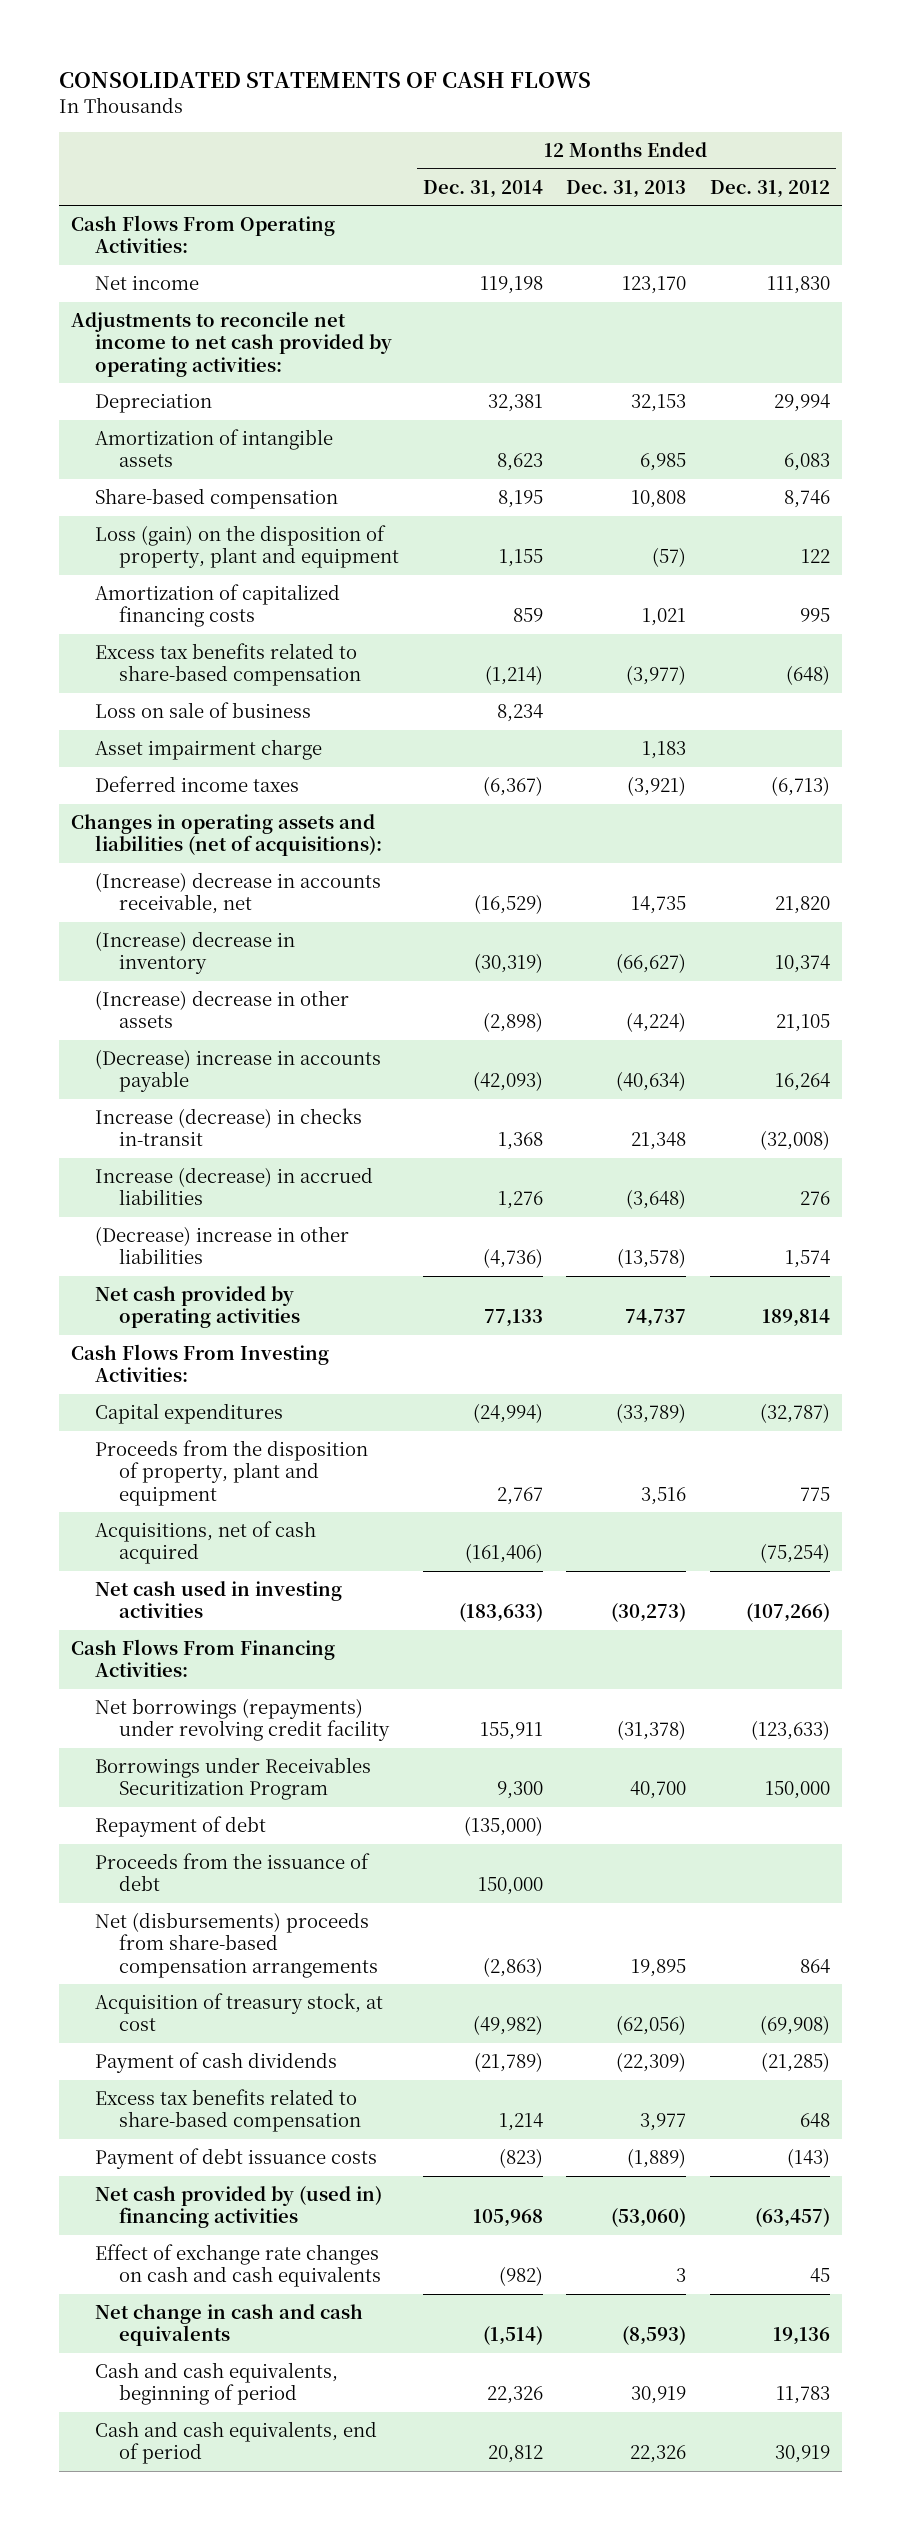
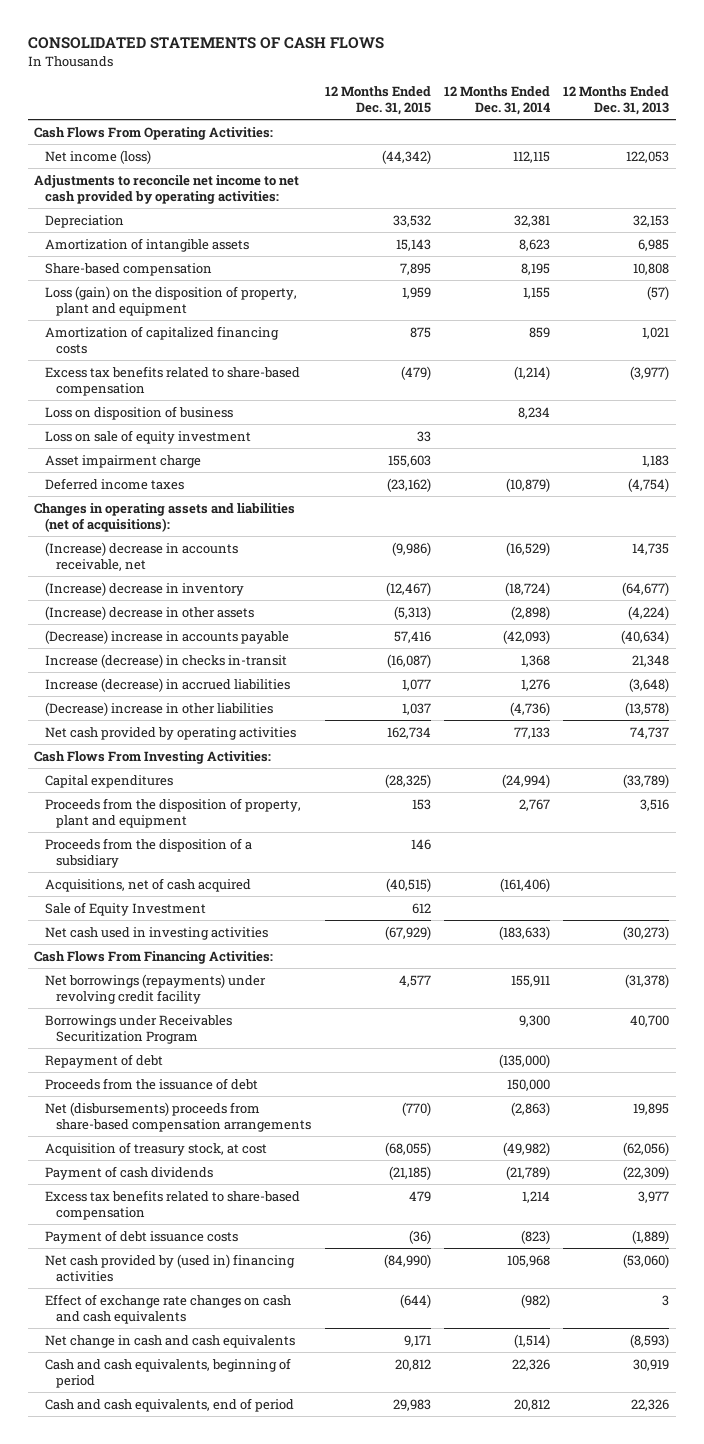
- | 12 Months Ended Dec. 31, 2014 | 12 Months Ended Dec. 31, 2013 | 12 Months Ended Dec. 31, 2012
+ | 12 Months Ended Dec. 31, 2015 | 12 Months Ended Dec. 31, 2014 | 12 Months Ended Dec. 31, 2013
- Net income | 119,198 | 123,170 | 111,830
+ Net income (loss) | (44,342) | 112,115 | 122,053
- Loss on sale of business | 8,234 | |
+ Loss on disposition of business | | 8,234 |
+ Loss on sale of equity investment | 33 | |
- Deferred income taxes | (6,367) | (3,921) | (6,713)
+ Deferred income taxes | (23,162) | (10,879) | (4,754)
- (Increase) decrease in inventory | (30,319) | (66,627) | 10,374
+ (Increase) decrease in inventory | (12,467) | (18,724) | (64,677)
+ Proceeds from the disposition of a subsidiary | 146 | |
+ Sale of Equity Investment | 612 | |

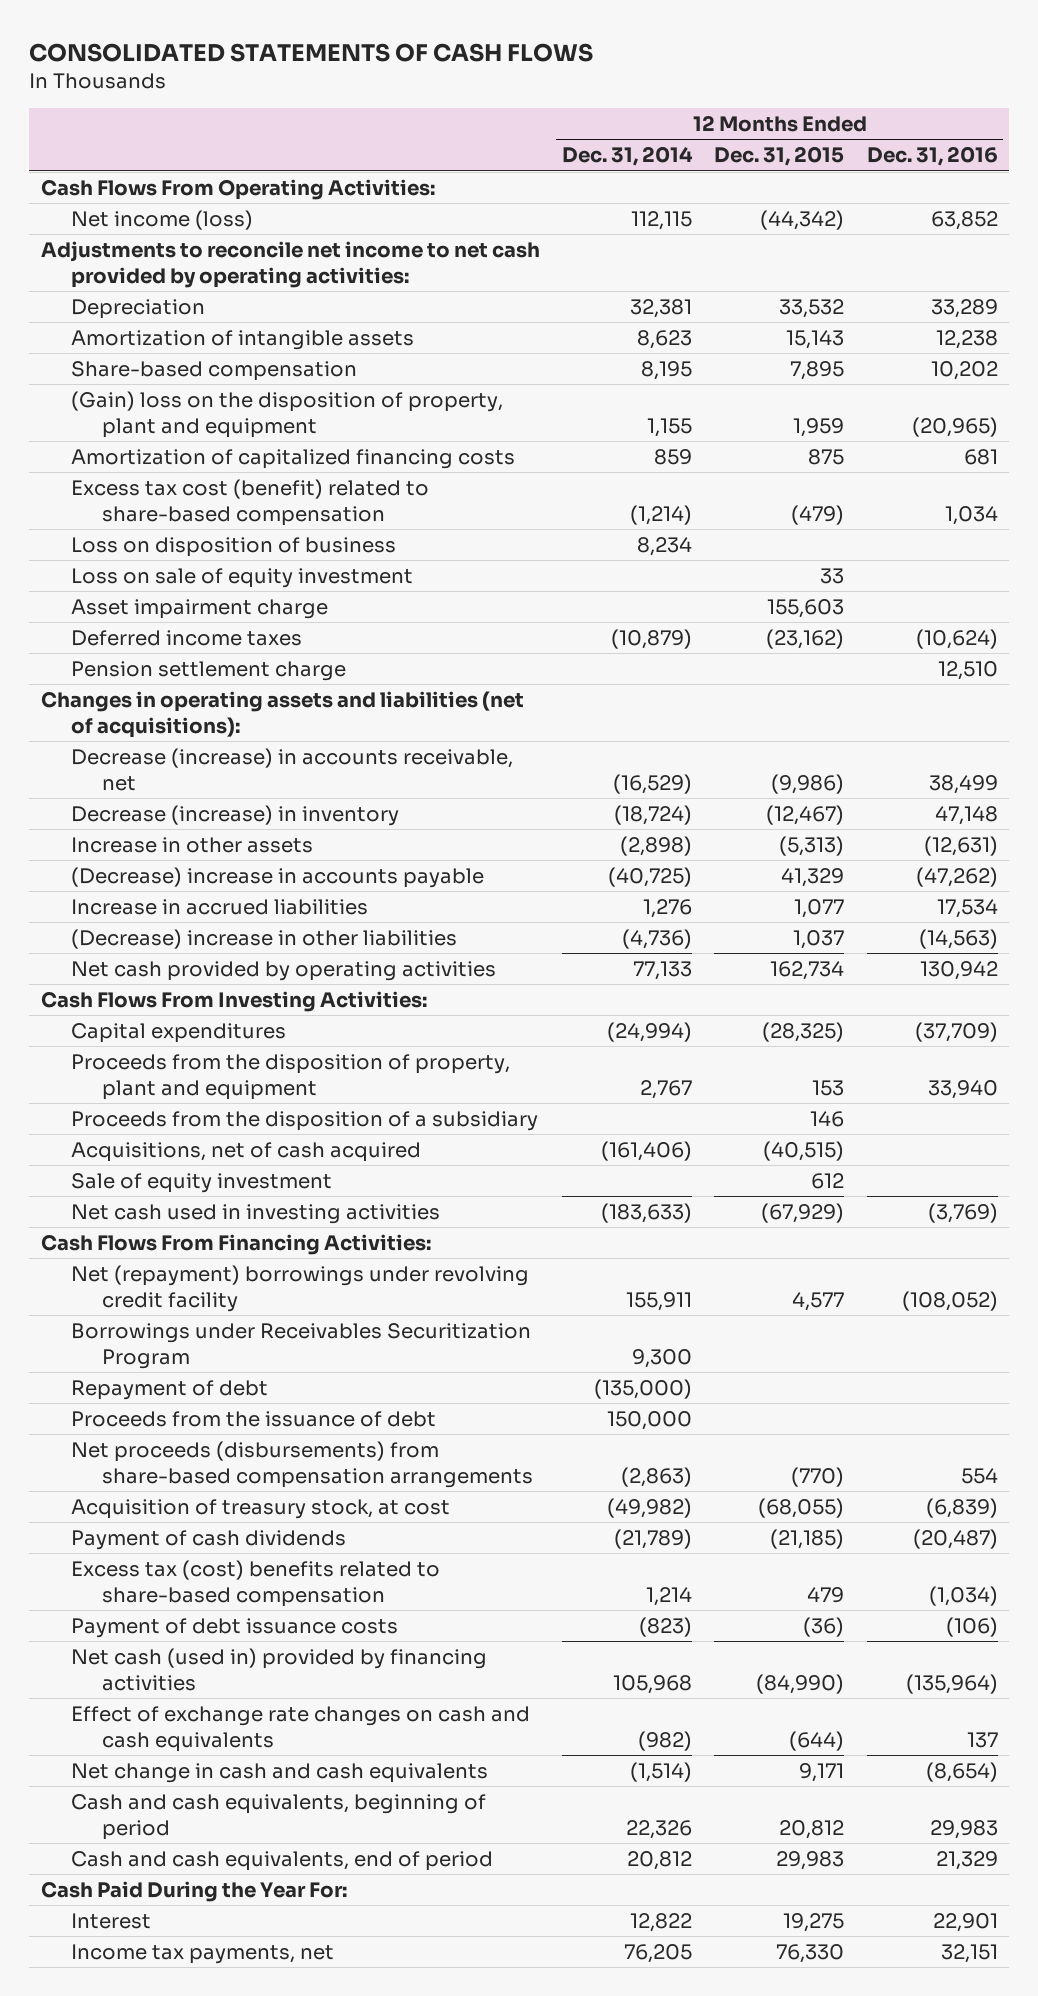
- | 12 Months Ended Dec. 31, 2015 | 12 Months Ended Dec. 31, 2014 | 12 Months Ended Dec. 31, 2013
+ | 12 Months Ended Dec. 31, 2014 | 12 Months Ended Dec. 31, 2015 | 12 Months Ended Dec. 31, 2016
- Loss (gain) on the disposition of property, plant and equipment | 1,959 | 1,155 | (57)
+ (Gain) loss on the disposition of property, plant and equipment | 1,155 | 1,959 | (20,965)
- Excess tax benefits related to share-based compensation | (479) | (1,214) | (3,977)
+ Excess tax cost (benefit) related to share-based compensation | (1,214) | (479) | 1,034
+ Pension settlement charge | | | 12,510
- (Increase) decrease in accounts receivable, net | (9,986) | (16,529) | 14,735
- (Increase) decrease in inventory | (12,467) | (18,724) | (64,677)
- (Increase) decrease in other assets | (5,313) | (2,898) | (4,224)
- (Decrease) increase in accounts payable | 57,416 | (42,093) | (40,634)
- Increase (decrease) in checks in-transit | (16,087) | 1,368 | 21,348
- Increase (decrease) in accrued liabilities | 1,077 | 1,276 | (3,648)
+ Decrease (increase) in accounts receivable, net | (16,529) | (9,986) | 38,499
+ Decrease (increase) in inventory | (18,724) | (12,467) | 47,148
+ Increase in other assets | (2,898) | (5,313) | (12,631)
+ (Decrease) increase in accounts payable | (40,725) | 41,329 | (47,262)
+ Increase in accrued liabilities | 1,276 | 1,077 | 17,534
- Sale of Equity Investment | 612 | |
+ Sale of equity investment | | 612 |
- Net borrowings (repayments) under revolving credit facility | 4,577 | 155,911 | (31,378)
+ Net (repayment) borrowings under revolving credit facility | 155,911 | 4,577 | (108,052)
- Net (disbursements) proceeds from share-based compensation arrangements | (770) | (2,863) | 19,895
+ Net proceeds (disbursements) from share-based compensation arrangements | (2,863) | (770) | 554
- Excess tax benefits related to share-based compensation | 479 | 1,214 | 3,977
+ Excess tax (cost) benefits related to share-based compensation | 1,214 | 479 | (1,034)
- Net cash provided by (used in) financing activities | (84,990) | 105,968 | (53,060)
+ Net cash (used in) provided by financing activities | 105,968 | (84,990) | (135,964)
+ Cash Paid During the Year For:
+ Interest | 12,822 | 19,275 | 22,901
+ Income tax payments, net | 76,205 | 76,330 | 32,151

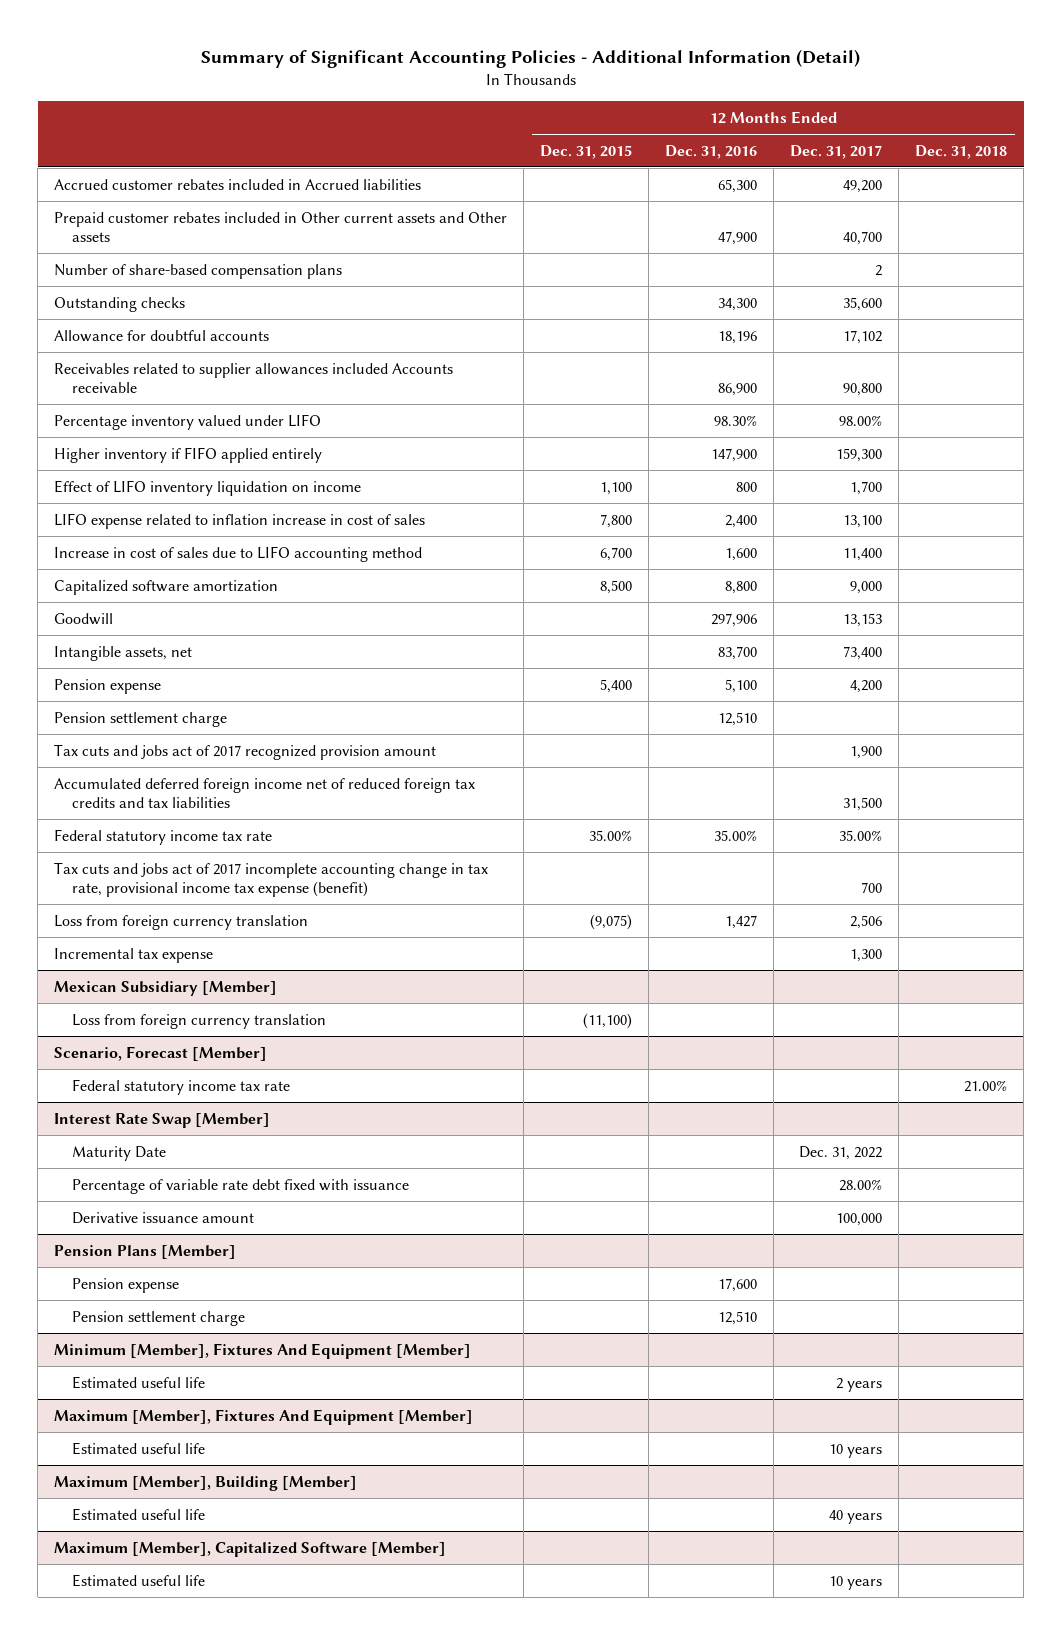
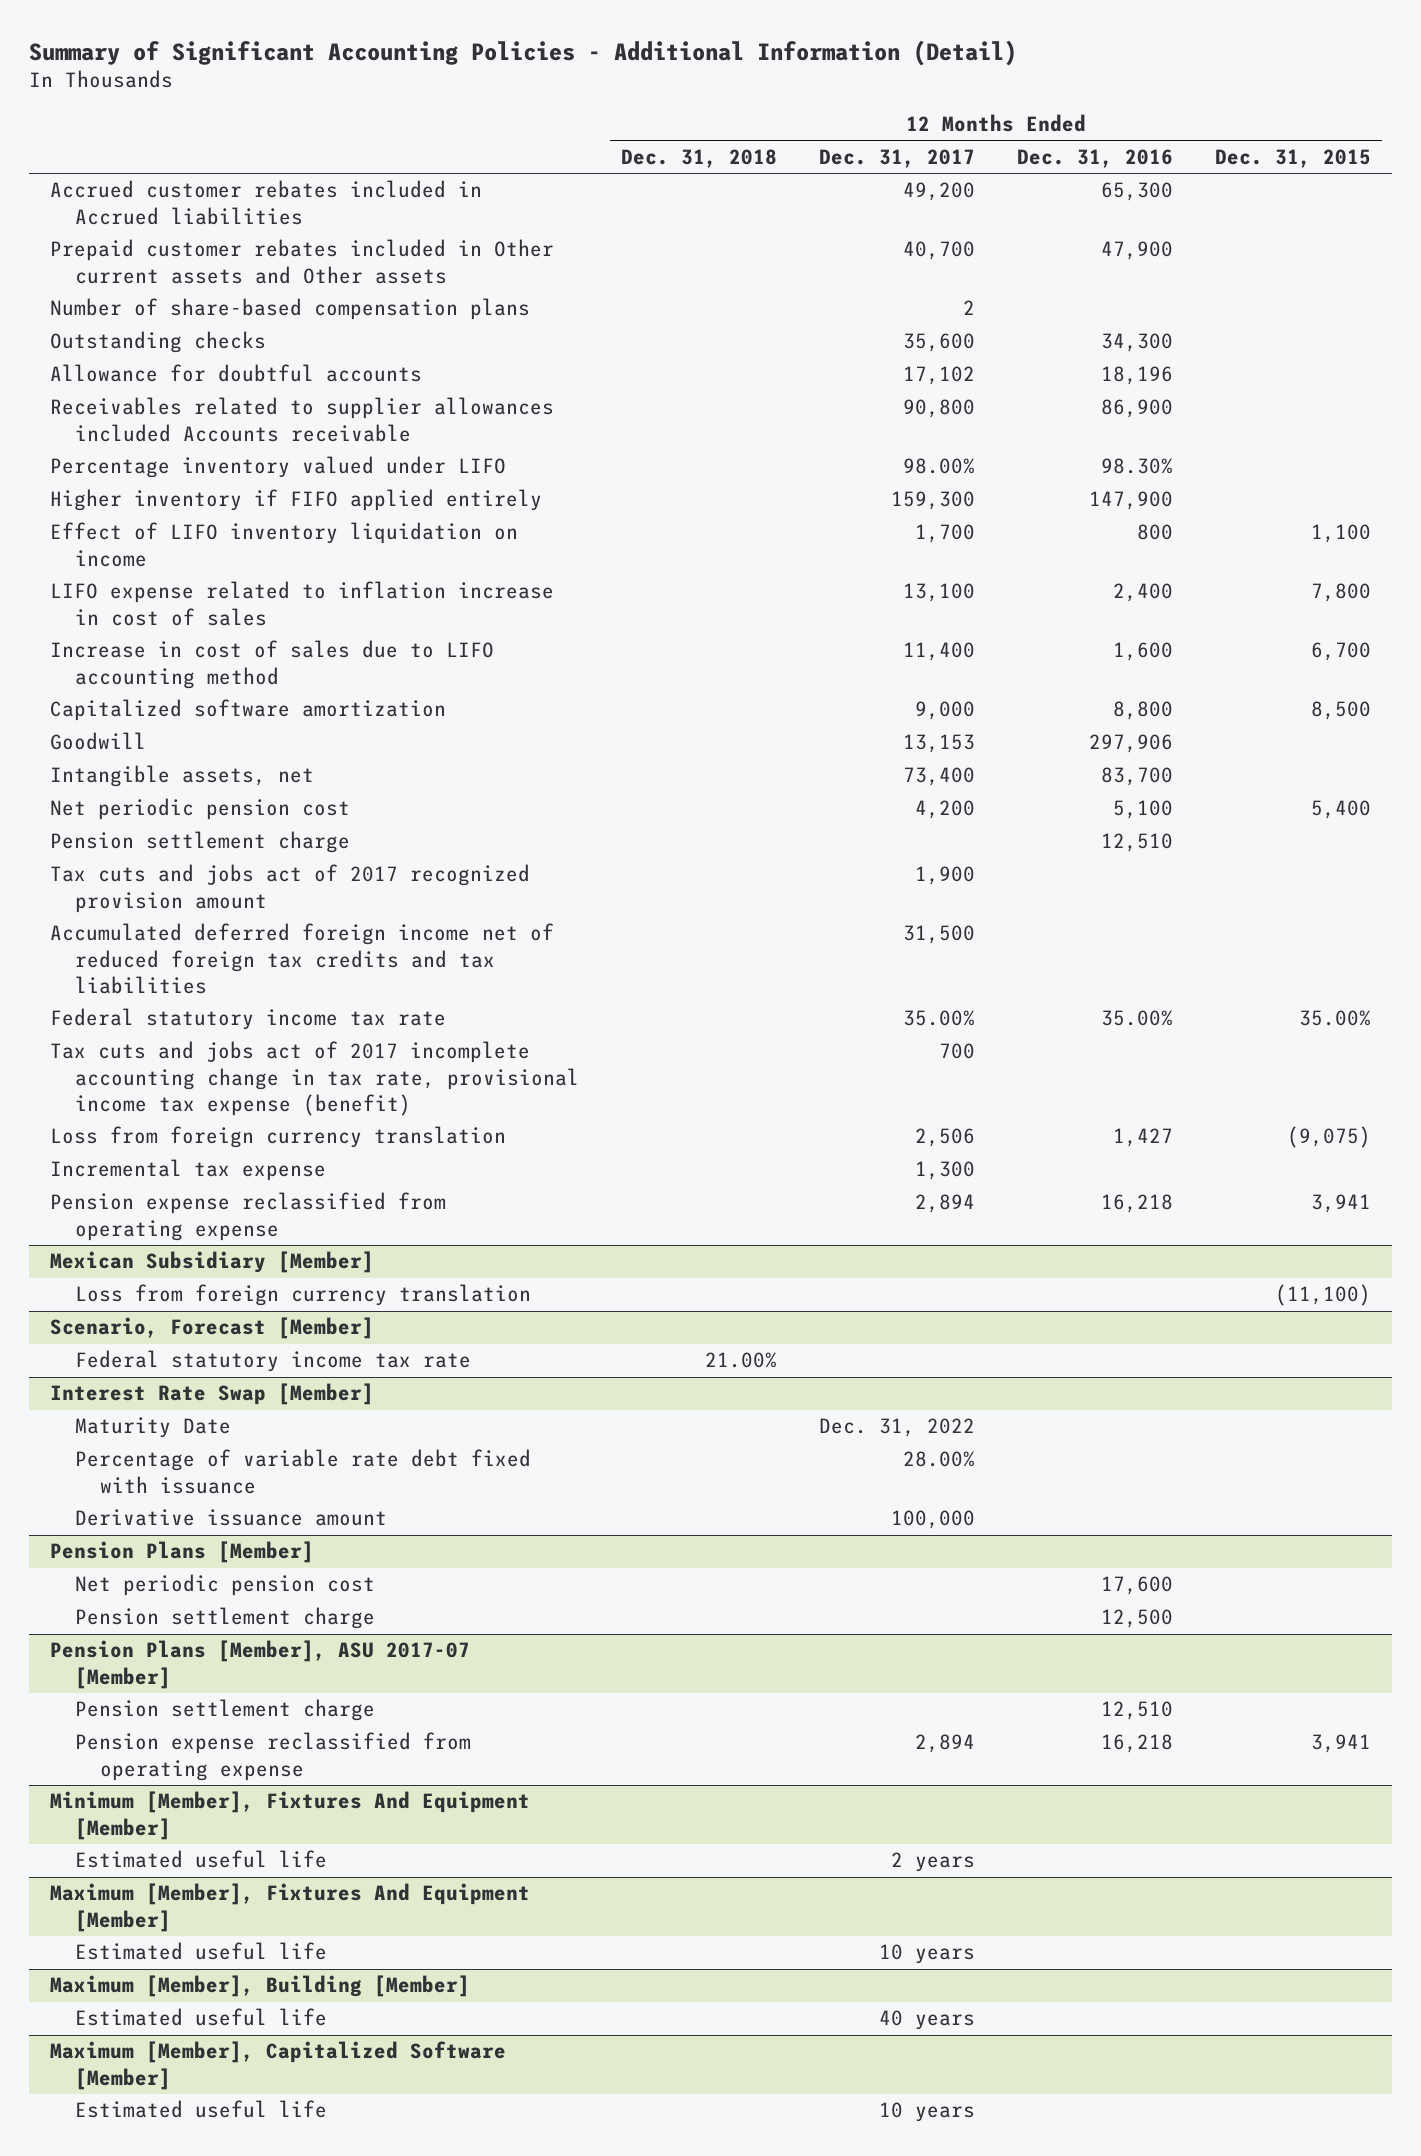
- | 12 Months Ended Dec. 31, 2015 | 12 Months Ended Dec. 31, 2016 | 12 Months Ended Dec. 31, 2017 | 12 Months Ended Dec. 31, 2018
+ | 12 Months Ended Dec. 31, 2018 | 12 Months Ended Dec. 31, 2017 | 12 Months Ended Dec. 31, 2016 | 12 Months Ended Dec. 31, 2015
- Pension expense | 5,400 | 5,100 | 4,200 |
+ Net periodic pension cost | | 4,200 | 5,100 | 5,400
+ Pension expense reclassified from operating expense | | 2,894 | 16,218 | 3,941
@ Pension Plans [Member]
- Pension expense | | 17,600 | |
+ Net periodic pension cost | | | 17,600 |
+ Pension settlement charge | | | 12,500 |
+ Pension Plans [Member], ASU 2017-07 [Member]
+ Pension expense reclassified from operating expense | | 2,894 | 16,218 | 3,941

